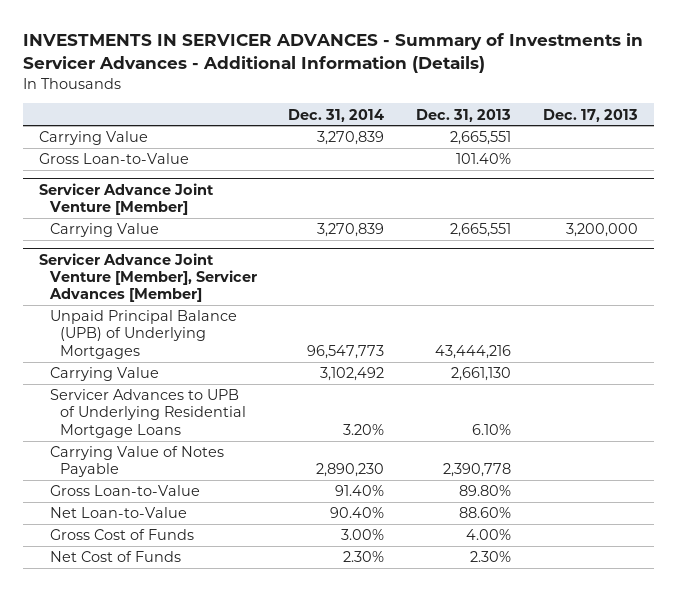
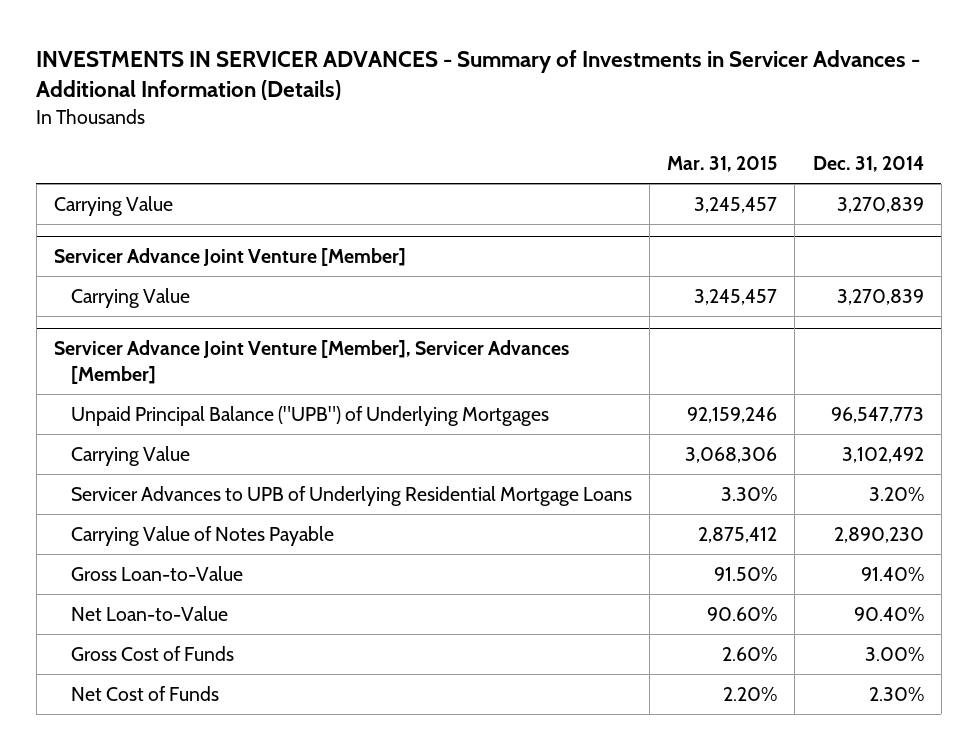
- | Dec. 31, 2014 | Dec. 31, 2013 | Dec. 17, 2013
+ | Mar. 31, 2015 | Dec. 31, 2014
- Gross Loan-to-Value | | 101.40% |
@ Servicer Advance Joint Venture [Member], Servicer Advances [Member]
- Unpaid Principal Balance (UPB) of Underlying Mortgages | 96,547,773 | 43,444,216 |
+ Unpaid Principal Balance ("UPB") of Underlying Mortgages | 92,159,246 | 96,547,773

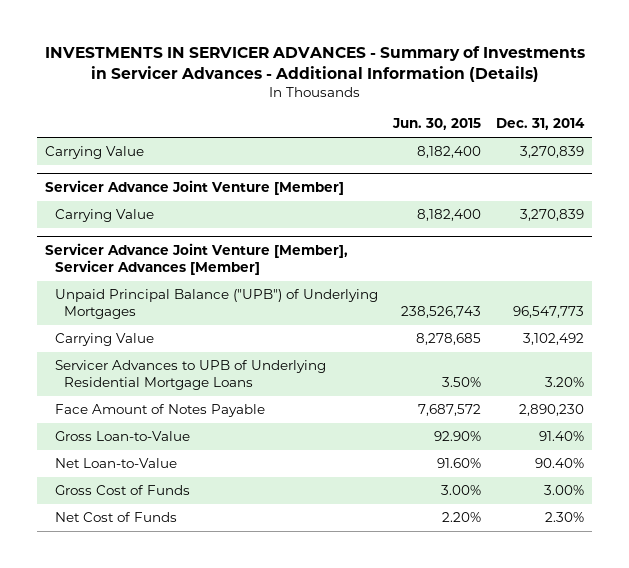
- | Mar. 31, 2015 | Dec. 31, 2014
+ | Jun. 30, 2015 | Dec. 31, 2014
@ Servicer Advance Joint Venture [Member], Servicer Advances [Member]
- Carrying Value of Notes Payable | 2,875,412 | 2,890,230
+ Face Amount of Notes Payable | 7,687,572 | 2,890,230

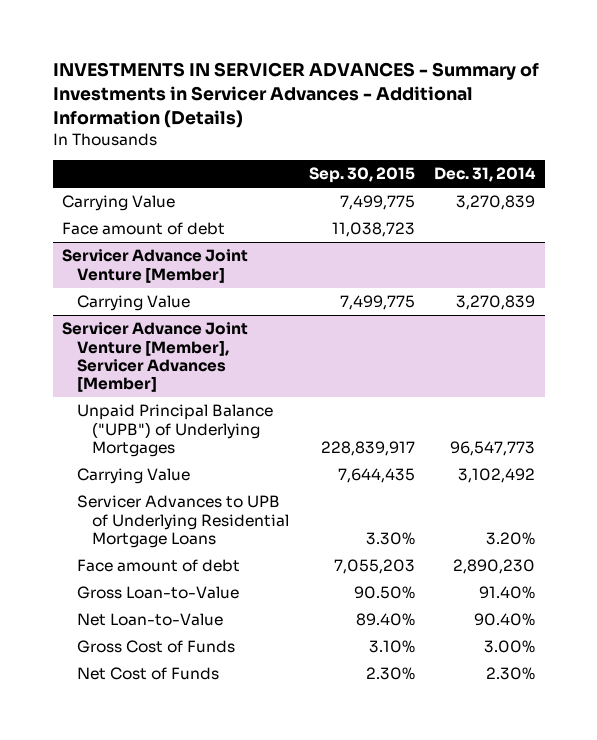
- | Jun. 30, 2015 | Dec. 31, 2014
+ | Sep. 30, 2015 | Dec. 31, 2014
+ Face amount of debt | 11,038,723 |
@ Servicer Advance Joint Venture [Member], Servicer Advances [Member]
- Face Amount of Notes Payable | 7,687,572 | 2,890,230
+ Face amount of debt | 7,055,203 | 2,890,230

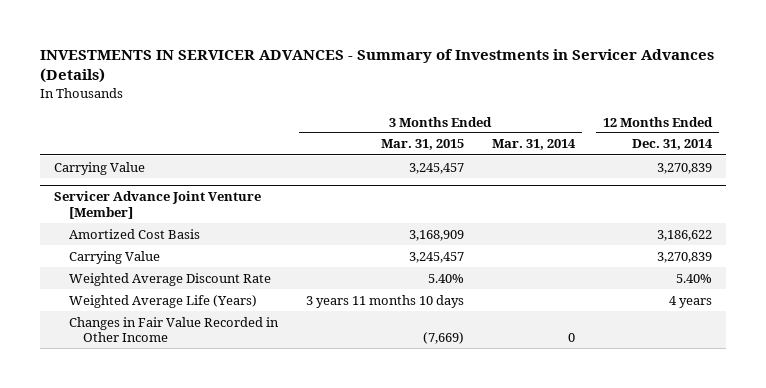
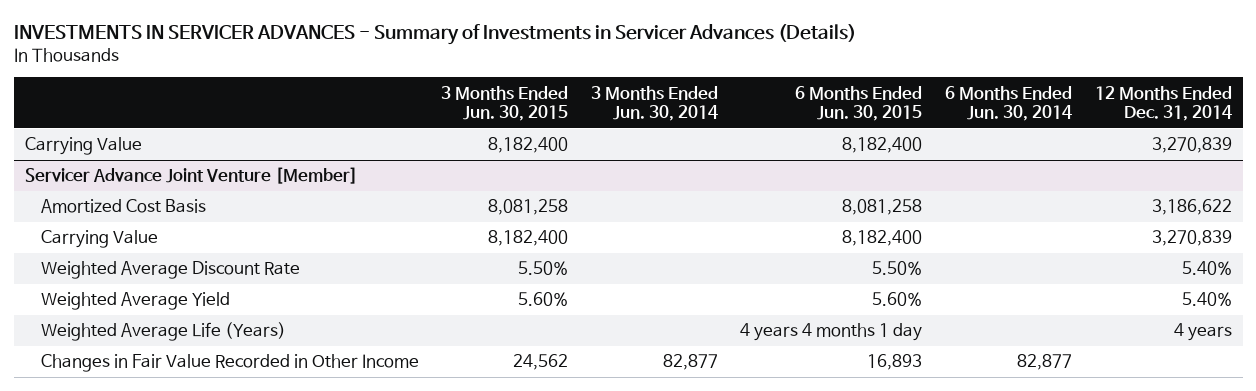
- | 3 Months Ended Mar. 31, 2015 | 3 Months Ended Mar. 31, 2014 | 12 Months Ended Dec. 31, 2014
+ | 3 Months Ended Jun. 30, 2015 | 3 Months Ended Jun. 30, 2014 | 6 Months Ended Jun. 30, 2015 | 6 Months Ended Jun. 30, 2014 | 12 Months Ended Dec. 31, 2014
@ Servicer Advance Joint Venture [Member]
+ Weighted Average Yield | 5.60% | | 5.60% | | 5.40%

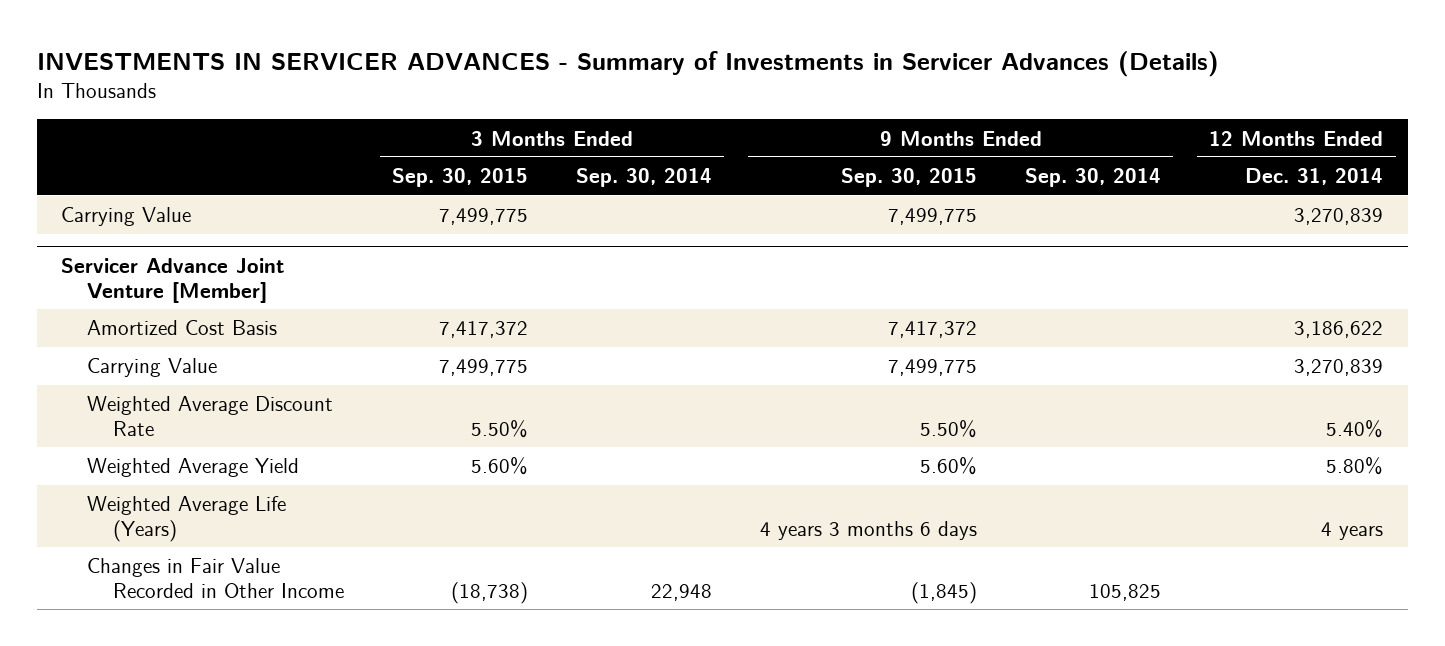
- | 3 Months Ended Jun. 30, 2015 | 3 Months Ended Jun. 30, 2014 | 6 Months Ended Jun. 30, 2015 | 6 Months Ended Jun. 30, 2014 | 12 Months Ended Dec. 31, 2014
+ | 3 Months Ended Sep. 30, 2015 | 3 Months Ended Sep. 30, 2014 | 9 Months Ended Sep. 30, 2015 | 9 Months Ended Sep. 30, 2014 | 12 Months Ended Dec. 31, 2014
@ Servicer Advance Joint Venture [Member]
- Weighted Average Yield | 5.60% | | 5.60% | | 5.40%
+ Weighted Average Yield | 5.60% | | 5.60% | | 5.80%

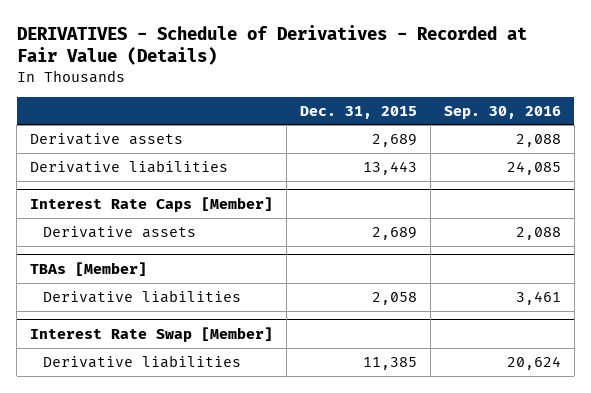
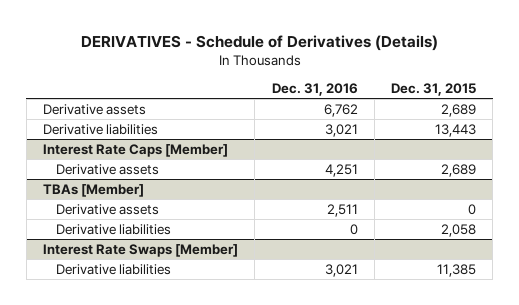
- DERIVATIVES - Schedule of Derivatives - Recorded at Fair Value (Details)
+ DERIVATIVES - Schedule of Derivatives (Details)
- | Dec. 31, 2015 | Sep. 30, 2016
+ | Dec. 31, 2016 | Dec. 31, 2015
@ TBAs [Member]
+ Derivative assets | 2,511 | 0
- Interest Rate Swap [Member]
+ Interest Rate Swaps [Member]

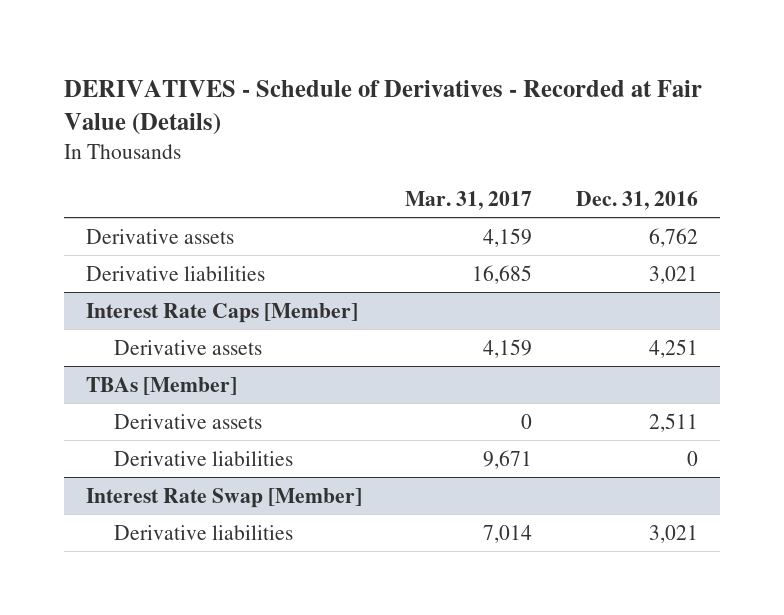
- DERIVATIVES - Schedule of Derivatives (Details)
+ DERIVATIVES - Schedule of Derivatives - Recorded at Fair Value (Details)
- | Dec. 31, 2016 | Dec. 31, 2015
+ | Mar. 31, 2017 | Dec. 31, 2016
- Interest Rate Swaps [Member]
+ Interest Rate Swap [Member]

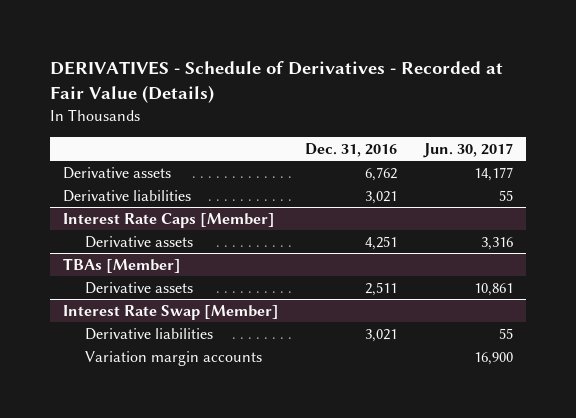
- | Mar. 31, 2017 | Dec. 31, 2016
+ | Dec. 31, 2016 | Jun. 30, 2017
@ TBAs [Member]
- Derivative liabilities | 9,671 | 0
@ Interest Rate Swap [Member]
+ Variation margin accounts | | 16,900

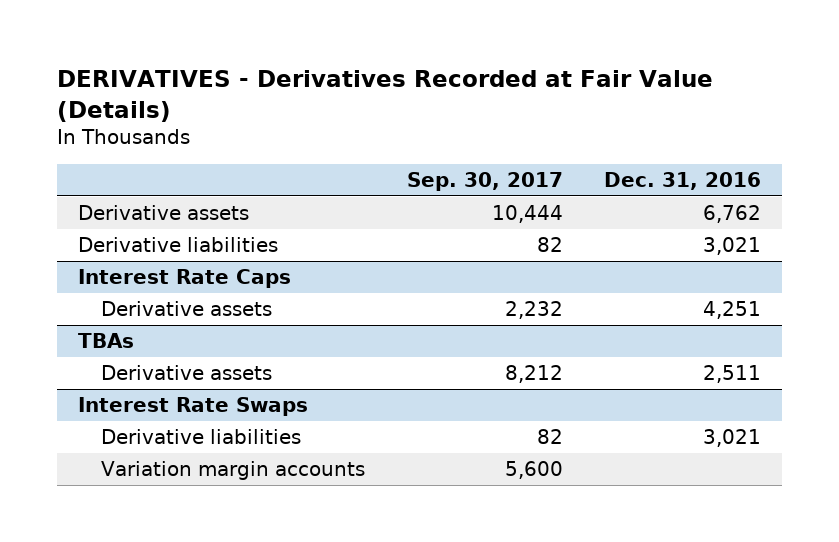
- DERIVATIVES - Schedule of Derivatives - Recorded at Fair Value (Details)
+ DERIVATIVES - Derivatives Recorded at Fair Value (Details)
- | Dec. 31, 2016 | Jun. 30, 2017
+ | Sep. 30, 2017 | Dec. 31, 2016
- Interest Rate Caps [Member]
+ Interest Rate Caps
- TBAs [Member]
+ TBAs
- Interest Rate Swap [Member]
+ Interest Rate Swaps

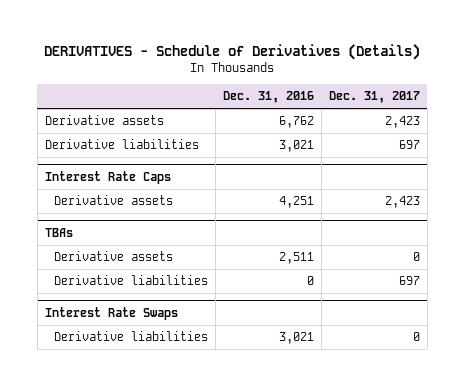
- DERIVATIVES - Derivatives Recorded at Fair Value (Details)
+ DERIVATIVES - Schedule of Derivatives (Details)
- | Sep. 30, 2017 | Dec. 31, 2016
+ | Dec. 31, 2016 | Dec. 31, 2017
@ TBAs
+ Derivative liabilities | 0 | 697
@ Interest Rate Swaps
- Variation margin accounts | 5,600 |

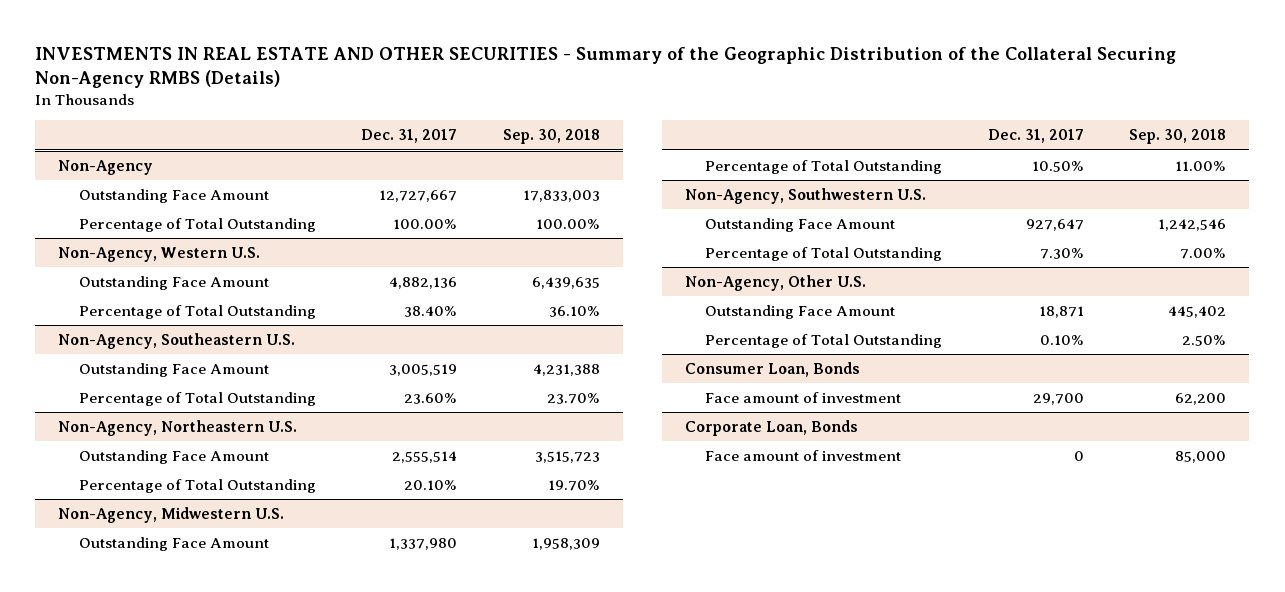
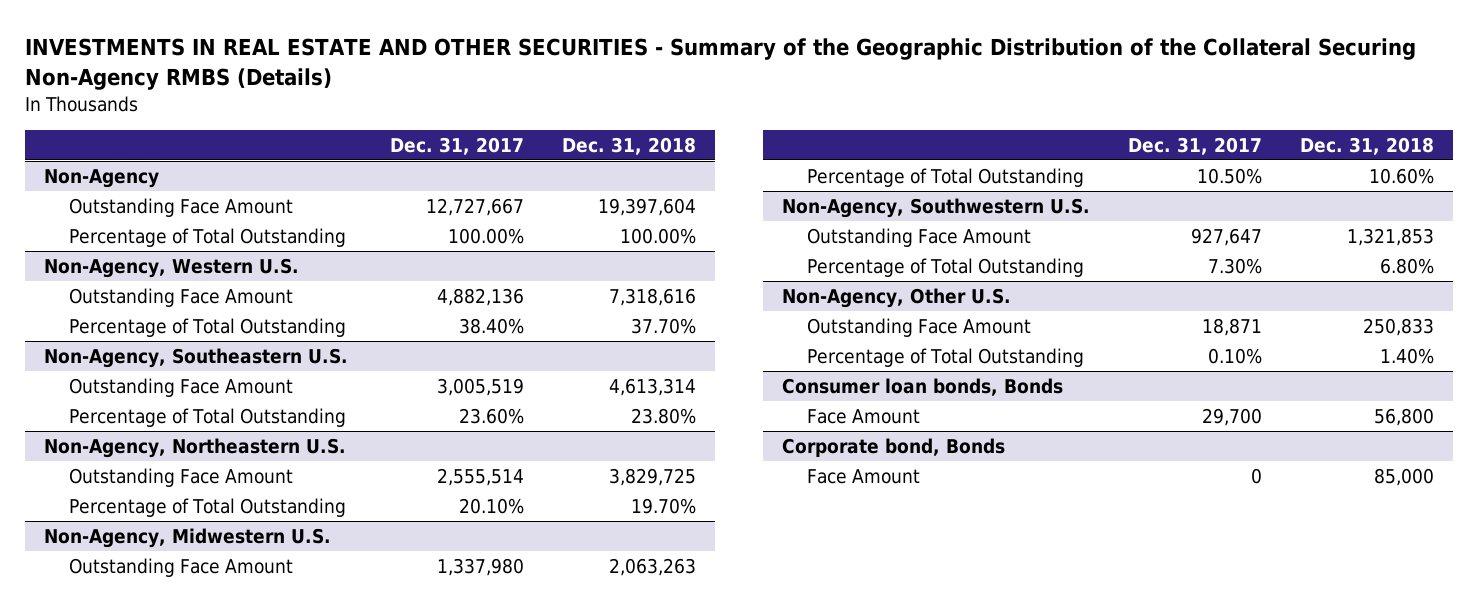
- | Dec. 31, 2017 | Sep. 30, 2018
+ | Dec. 31, 2017 | Dec. 31, 2018
- Consumer Loan, Bonds
- Face amount of investment | 29,700 | 62,200
- Corporate Loan, Bonds
- Face amount of investment | 0 | 85,000
+ Consumer loan bonds, Bonds
+ Face Amount | 29,700 | 56,800
+ Corporate bond, Bonds
+ Face Amount | 0 | 85,000

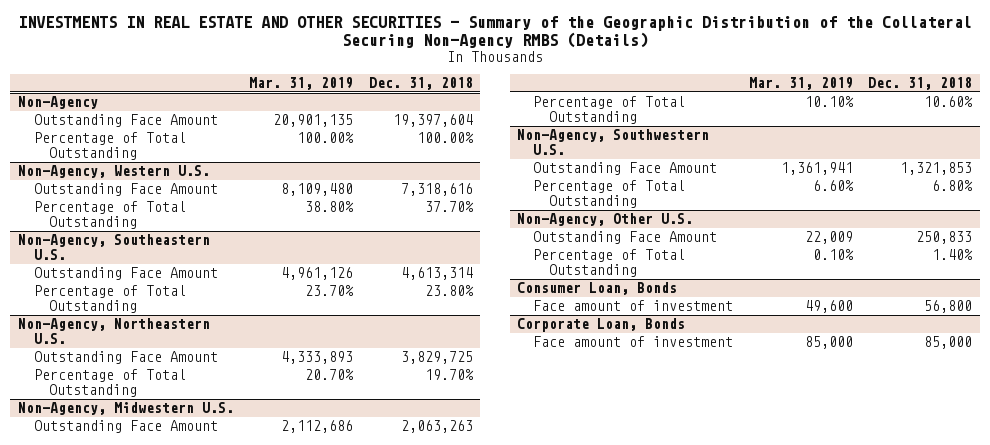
- | Dec. 31, 2017 | Dec. 31, 2018
+ | Mar. 31, 2019 | Dec. 31, 2018
- Consumer loan bonds, Bonds
- Face Amount | 29,700 | 56,800
- Corporate bond, Bonds
- Face Amount | 0 | 85,000
+ Consumer Loan, Bonds
+ Face amount of investment | 49,600 | 56,800
+ Corporate Loan, Bonds
+ Face amount of investment | 85,000 | 85,000

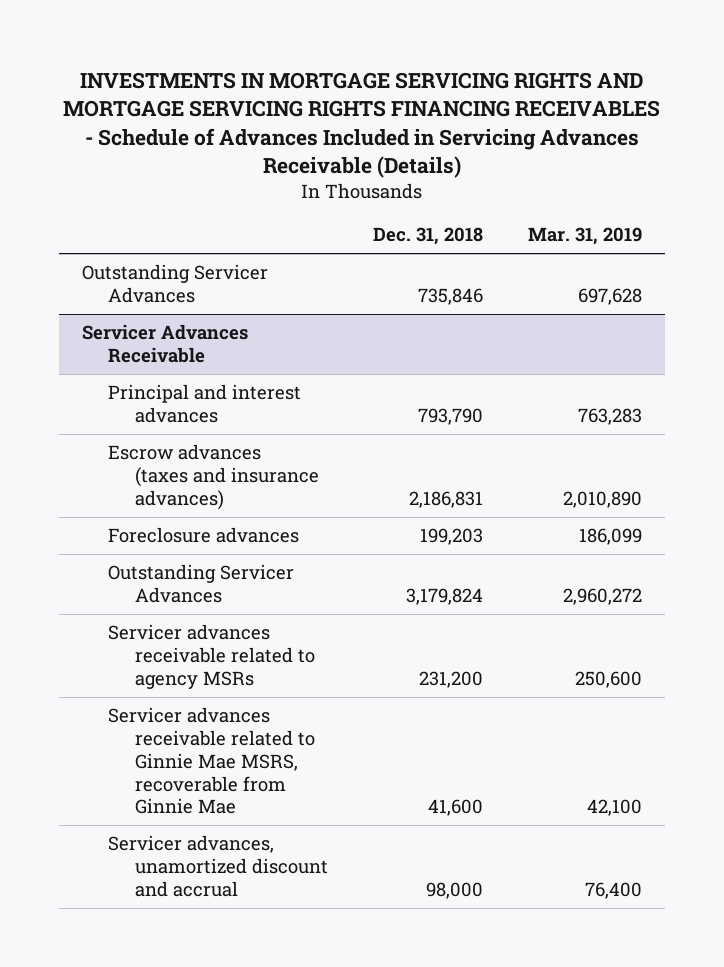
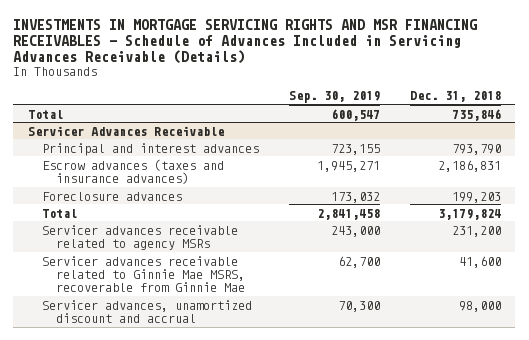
- INVESTMENTS IN MORTGAGE SERVICING RIGHTS AND MORTGAGE SERVICING RIGHTS FINANCING RECEIVABLES - Schedule of Advances Included in Servicing Advances Receivable (Details)
+ INVESTMENTS IN MORTGAGE SERVICING RIGHTS AND MSR FINANCING RECEIVABLES - Schedule of Advances Included in Servicing Advances Receivable (Details)
- | Dec. 31, 2018 | Mar. 31, 2019
+ | Sep. 30, 2019 | Dec. 31, 2018
- Outstanding Servicer Advances | 735,846 | 697,628
+ Total | 600,547 | 735,846
@ Servicer Advances Receivable
- Outstanding Servicer Advances | 3,179,824 | 2,960,272
+ Total | 2,841,458 | 3,179,824

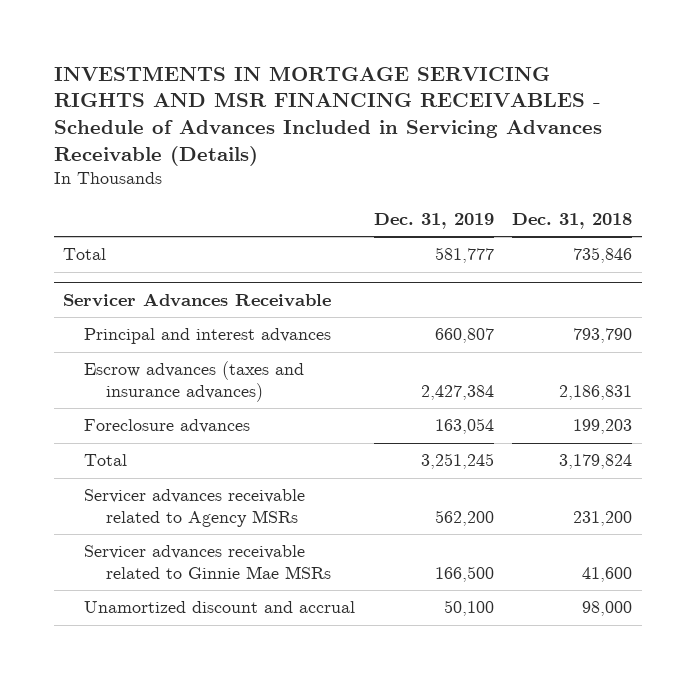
- | Sep. 30, 2019 | Dec. 31, 2018
+ | Dec. 31, 2019 | Dec. 31, 2018
@ Servicer Advances Receivable
- Servicer advances receivable related to agency MSRs | 243,000 | 231,200
- Servicer advances receivable related to Ginnie Mae MSRS, recoverable from Ginnie Mae | 62,700 | 41,600
- Servicer advances, unamortized discount and accrual | 70,300 | 98,000
+ Servicer advances receivable related to Agency MSRs | 562,200 | 231,200
+ Servicer advances receivable related to Ginnie Mae MSRs | 166,500 | 41,600
+ Unamortized discount and accrual | 50,100 | 98,000

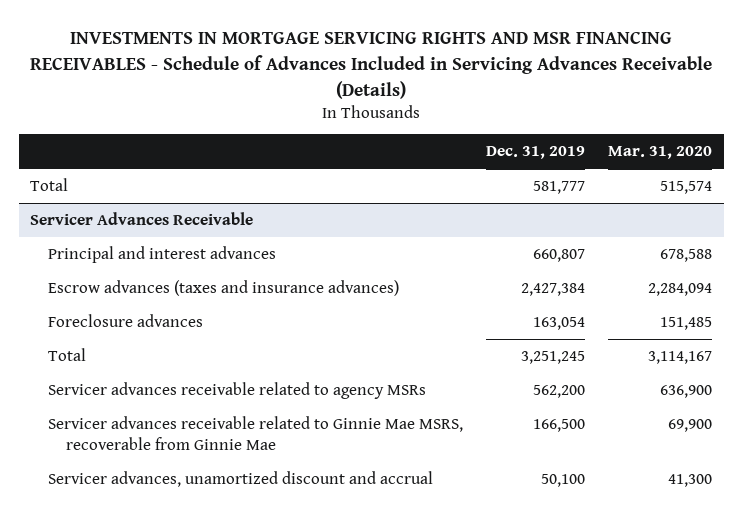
- | Dec. 31, 2019 | Dec. 31, 2018
+ | Dec. 31, 2019 | Mar. 31, 2020
@ Servicer Advances Receivable
- Servicer advances receivable related to Agency MSRs | 562,200 | 231,200
- Servicer advances receivable related to Ginnie Mae MSRs | 166,500 | 41,600
- Unamortized discount and accrual | 50,100 | 98,000
+ Servicer advances receivable related to agency MSRs | 562,200 | 636,900
+ Servicer advances receivable related to Ginnie Mae MSRS, recoverable from Ginnie Mae | 166,500 | 69,900
+ Servicer advances, unamortized discount and accrual | 50,100 | 41,300

